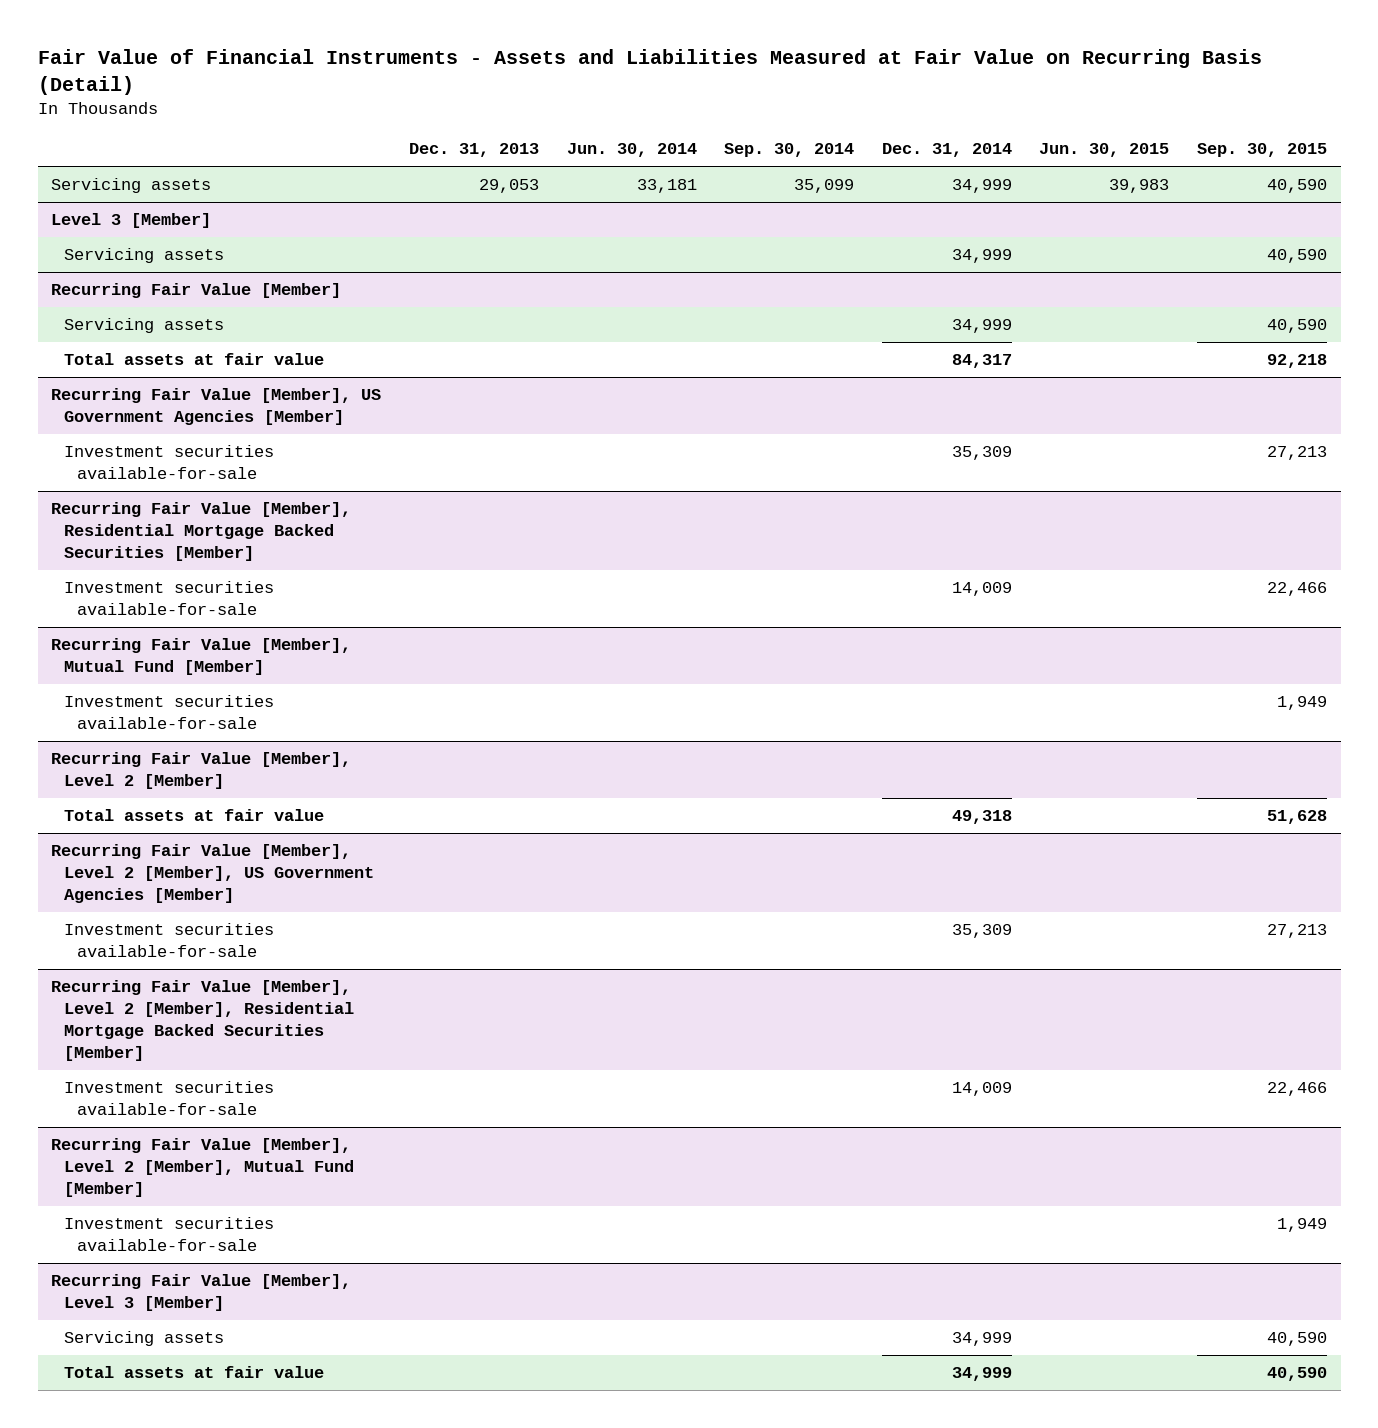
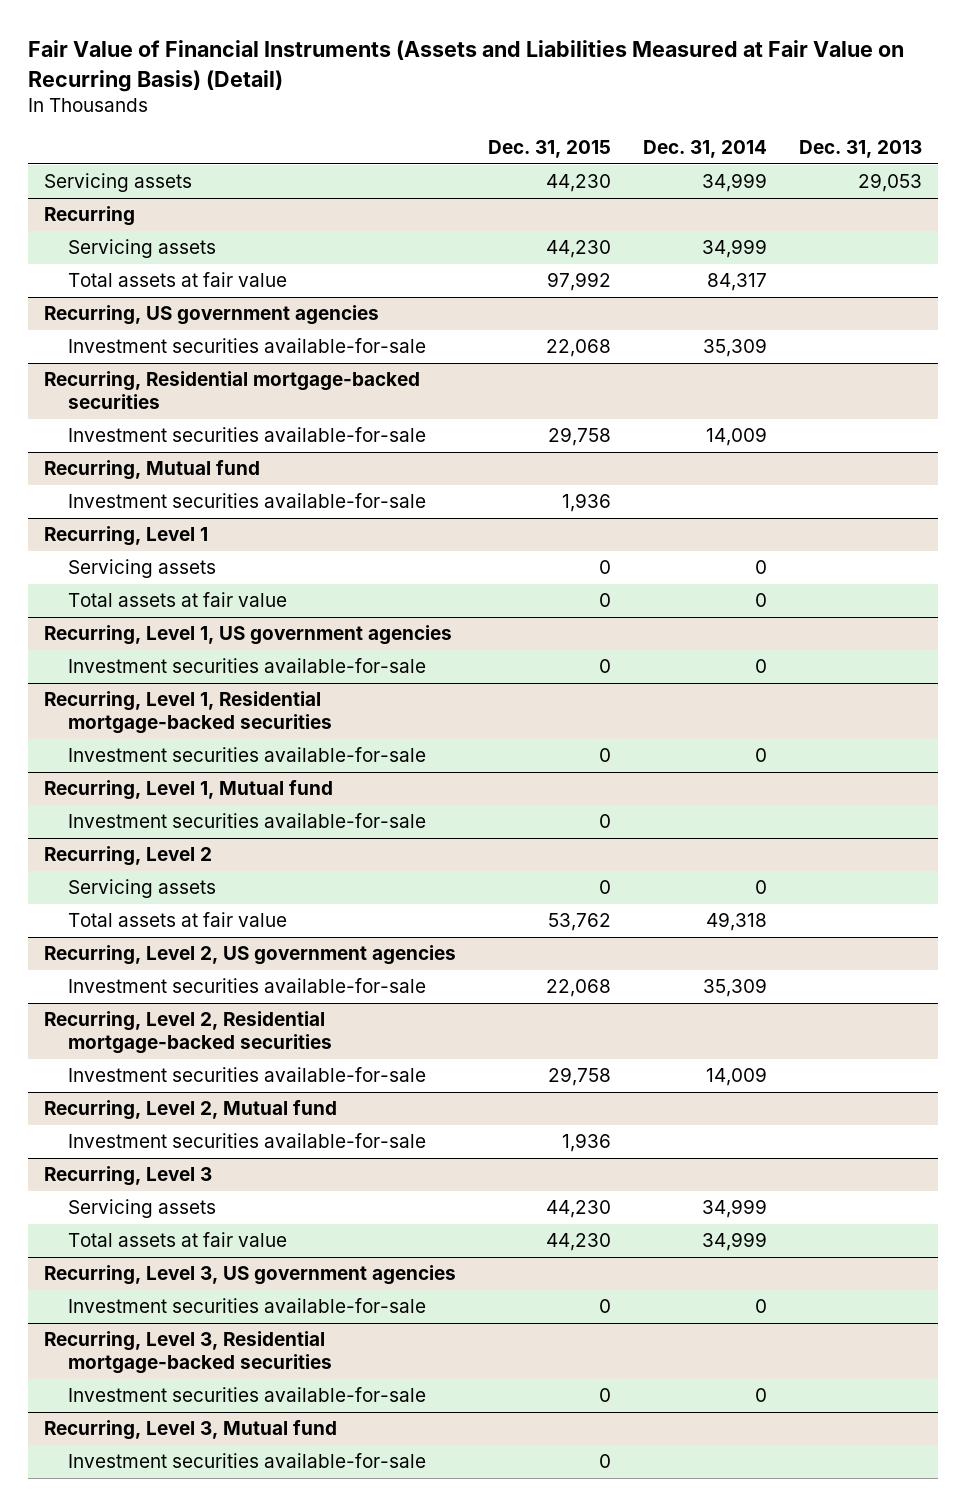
- Fair Value of Financial Instruments - Assets and Liabilities Measured at Fair Value on Recurring Basis (Detail)
+ Fair Value of Financial Instruments (Assets and Liabilities Measured at Fair Value on Recurring Basis) (Detail)
- | Dec. 31, 2013 | Jun. 30, 2014 | Sep. 30, 2014 | Dec. 31, 2014 | Jun. 30, 2015 | Sep. 30, 2015
+ | Dec. 31, 2015 | Dec. 31, 2014 | Dec. 31, 2013
- Level 3 [Member]
- Servicing assets | | | | 34,999 | | 40,590
- Recurring Fair Value [Member]
+ Recurring
- Recurring Fair Value [Member], US Government Agencies [Member]
+ Recurring, US government agencies
- Recurring Fair Value [Member], Residential Mortgage Backed Securities [Member]
+ Recurring, Residential mortgage-backed securities
- Recurring Fair Value [Member], Mutual Fund [Member]
+ Recurring, Mutual fund
- Recurring Fair Value [Member], Level 2 [Member]
+ Recurring, Level 1
+ Servicing assets | 0 | 0 |
+ Total assets at fair value | 0 | 0 |
+ Recurring, Level 1, US government agencies
+ Investment securities available-for-sale | 0 | 0 |
+ Recurring, Level 1, Residential mortgage-backed securities
+ Investment securities available-for-sale | 0 | 0 |
+ Recurring, Level 1, Mutual fund
+ Investment securities available-for-sale | 0 | |
+ Recurring, Level 2
+ Servicing assets | 0 | 0 |
- Recurring Fair Value [Member], Level 2 [Member], US Government Agencies [Member]
+ Recurring, Level 2, US government agencies
- Recurring Fair Value [Member], Level 2 [Member], Residential Mortgage Backed Securities [Member]
+ Recurring, Level 2, Residential mortgage-backed securities
- Recurring Fair Value [Member], Level 2 [Member], Mutual Fund [Member]
+ Recurring, Level 2, Mutual fund
- Recurring Fair Value [Member], Level 3 [Member]
+ Recurring, Level 3
+ Recurring, Level 3, US government agencies
+ Investment securities available-for-sale | 0 | 0 |
+ Recurring, Level 3, Residential mortgage-backed securities
+ Investment securities available-for-sale | 0 | 0 |
+ Recurring, Level 3, Mutual fund
+ Investment securities available-for-sale | 0 | |

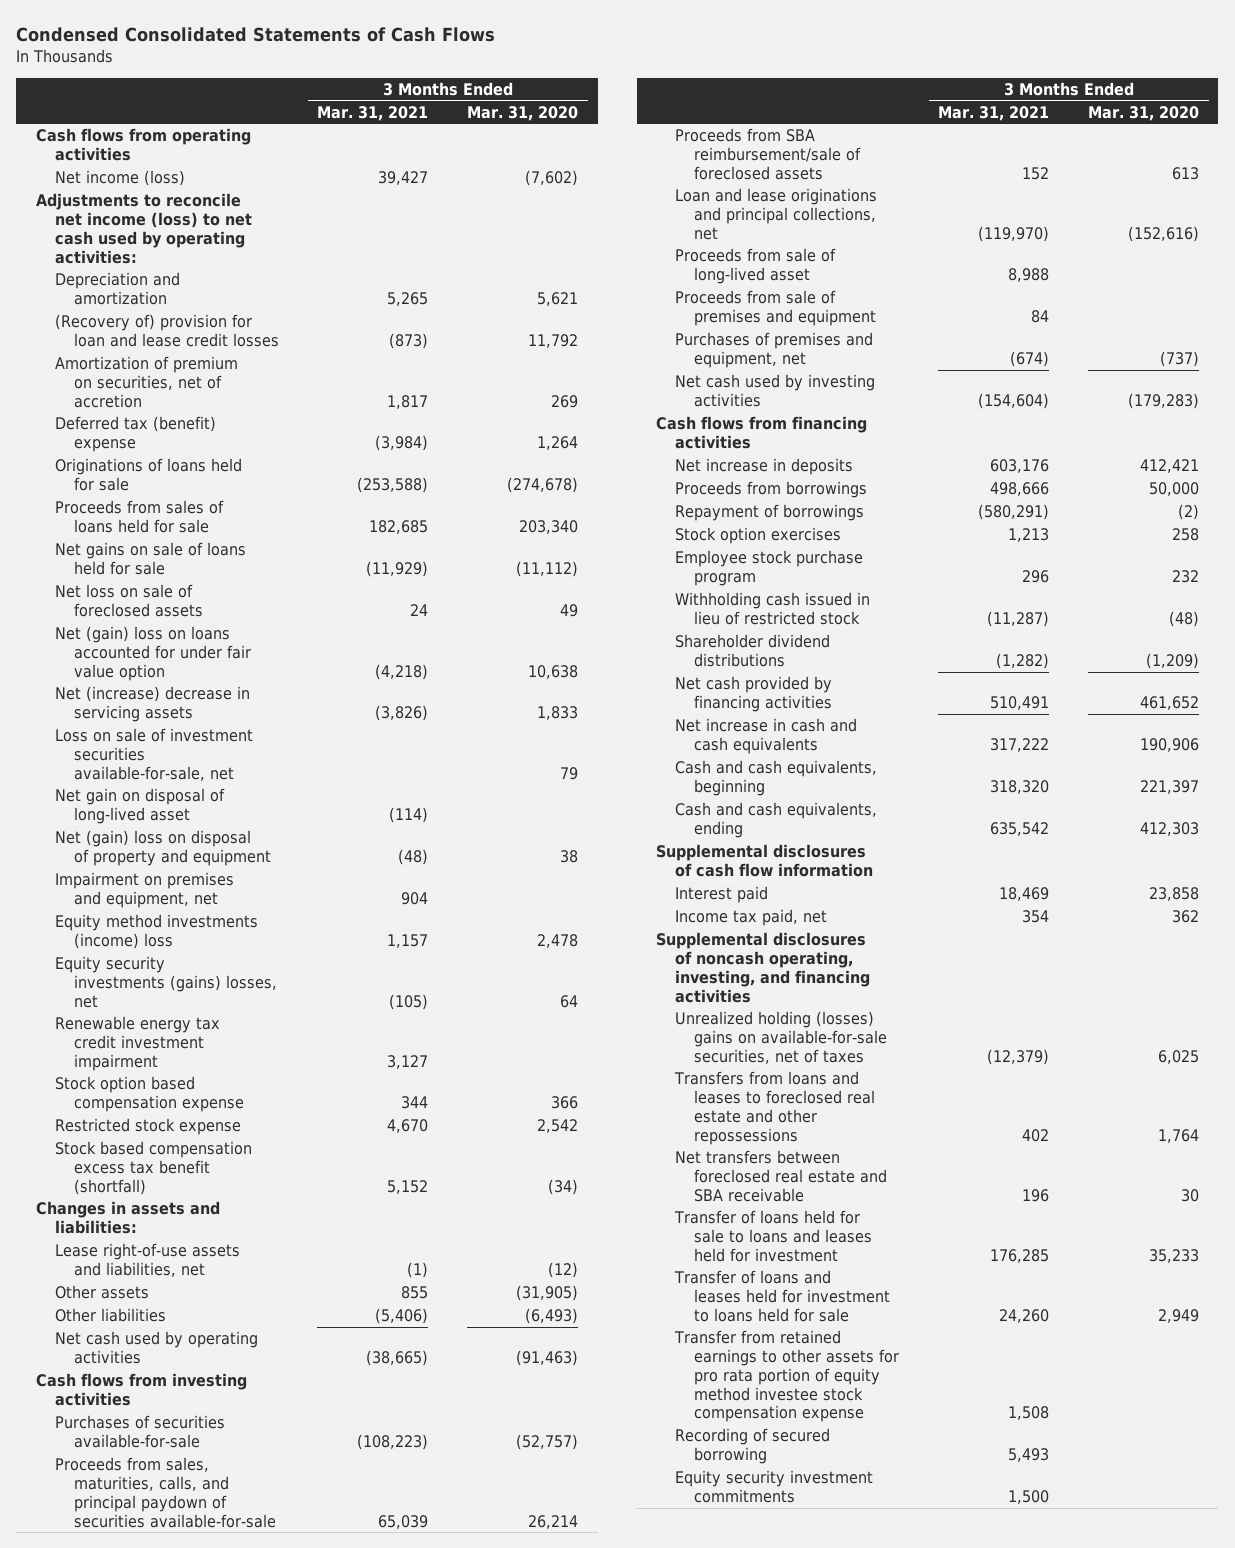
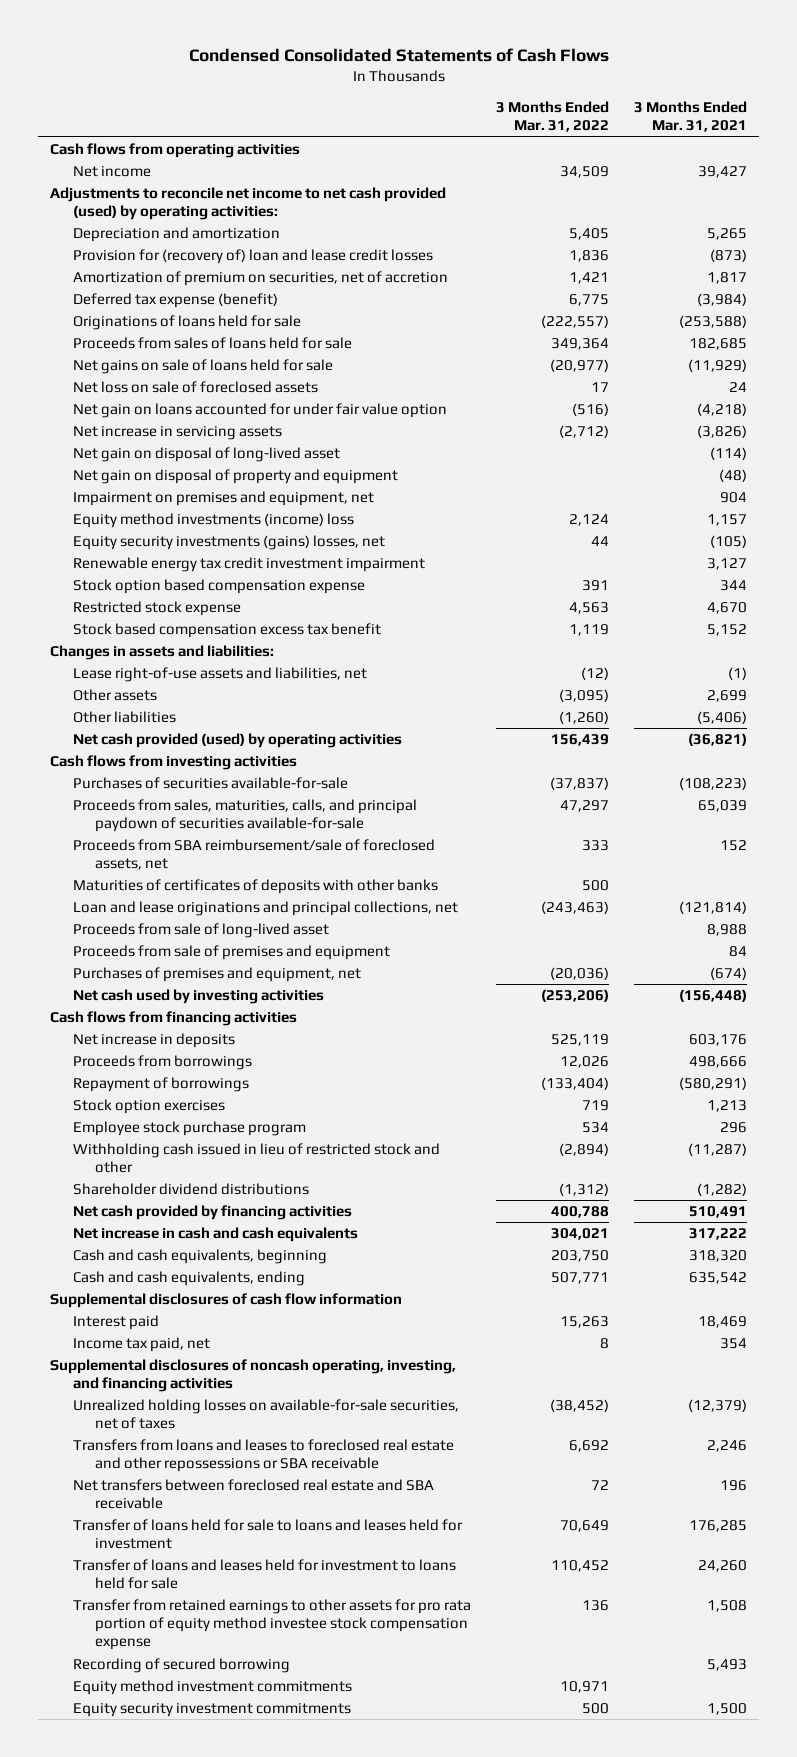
- | 3 Months Ended Mar. 31, 2021 | 3 Months Ended Mar. 31, 2020
+ | 3 Months Ended Mar. 31, 2022 | 3 Months Ended Mar. 31, 2021
- Net income (loss) | 39,427 | (7,602)
- Adjustments to reconcile net income (loss) to net cash used by operating activities:
+ Net income | 34,509 | 39,427
+ Adjustments to reconcile net income to net cash provided (used) by operating activities:
- (Recovery of) provision for loan and lease credit losses | (873) | 11,792
+ Provision for (recovery of) loan and lease credit losses | 1,836 | (873)
- Deferred tax (benefit) expense | (3,984) | 1,264
+ Deferred tax expense (benefit) | 6,775 | (3,984)
- Net (gain) loss on loans accounted for under fair value option | (4,218) | 10,638
- Net (increase) decrease in servicing assets | (3,826) | 1,833
- Loss on sale of investment securities available-for-sale, net | | 79
+ Net gain on loans accounted for under fair value option | (516) | (4,218)
+ Net increase in servicing assets | (2,712) | (3,826)
- Net (gain) loss on disposal of property and equipment | (48) | 38
+ Net gain on disposal of property and equipment | | (48)
- Stock based compensation excess tax benefit (shortfall) | 5,152 | (34)
+ Stock based compensation excess tax benefit | 1,119 | 5,152
- Other assets | 855 | (31,905)
+ Other assets | (3,095) | 2,699
- Net cash used by operating activities | (38,665) | (91,463)
+ Net cash provided (used) by operating activities | 156,439 | (36,821)
- Proceeds from SBA reimbursement/sale of foreclosed assets | 152 | 613
- Loan and lease originations and principal collections, net | (119,970) | (152,616)
+ Proceeds from SBA reimbursement/sale of foreclosed assets, net | 333 | 152
+ Maturities of certificates of deposits with other banks | 500 |
+ Loan and lease originations and principal collections, net | (243,463) | (121,814)
- Net cash used by investing activities | (154,604) | (179,283)
+ Net cash used by investing activities | (253,206) | (156,448)
- Withholding cash issued in lieu of restricted stock | (11,287) | (48)
+ Withholding cash issued in lieu of restricted stock and other | (2,894) | (11,287)
- Unrealized holding (losses) gains on available-for-sale securities, net of taxes | (12,379) | 6,025
- Transfers from loans and leases to foreclosed real estate and other repossessions | 402 | 1,764
+ Unrealized holding losses on available-for-sale securities, net of taxes | (38,452) | (12,379)
+ Transfers from loans and leases to foreclosed real estate and other repossessions or SBA receivable | 6,692 | 2,246
+ Equity method investment commitments | 10,971 |

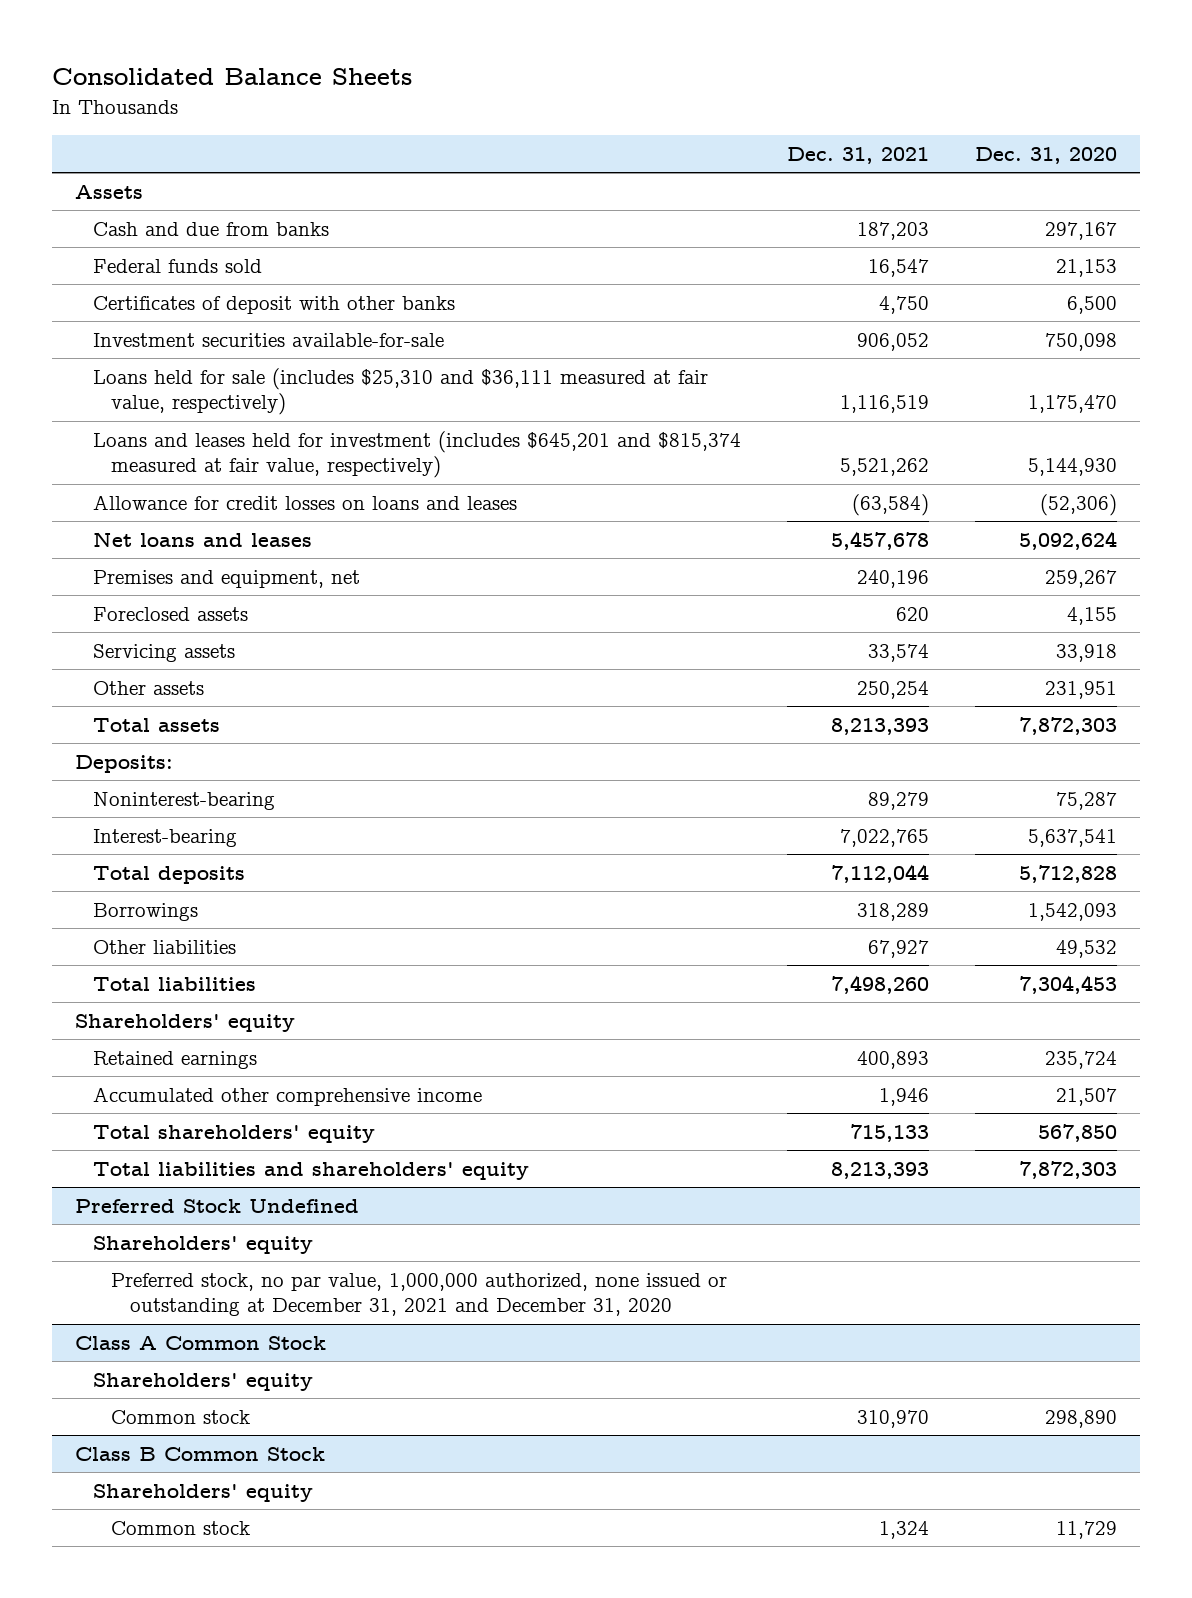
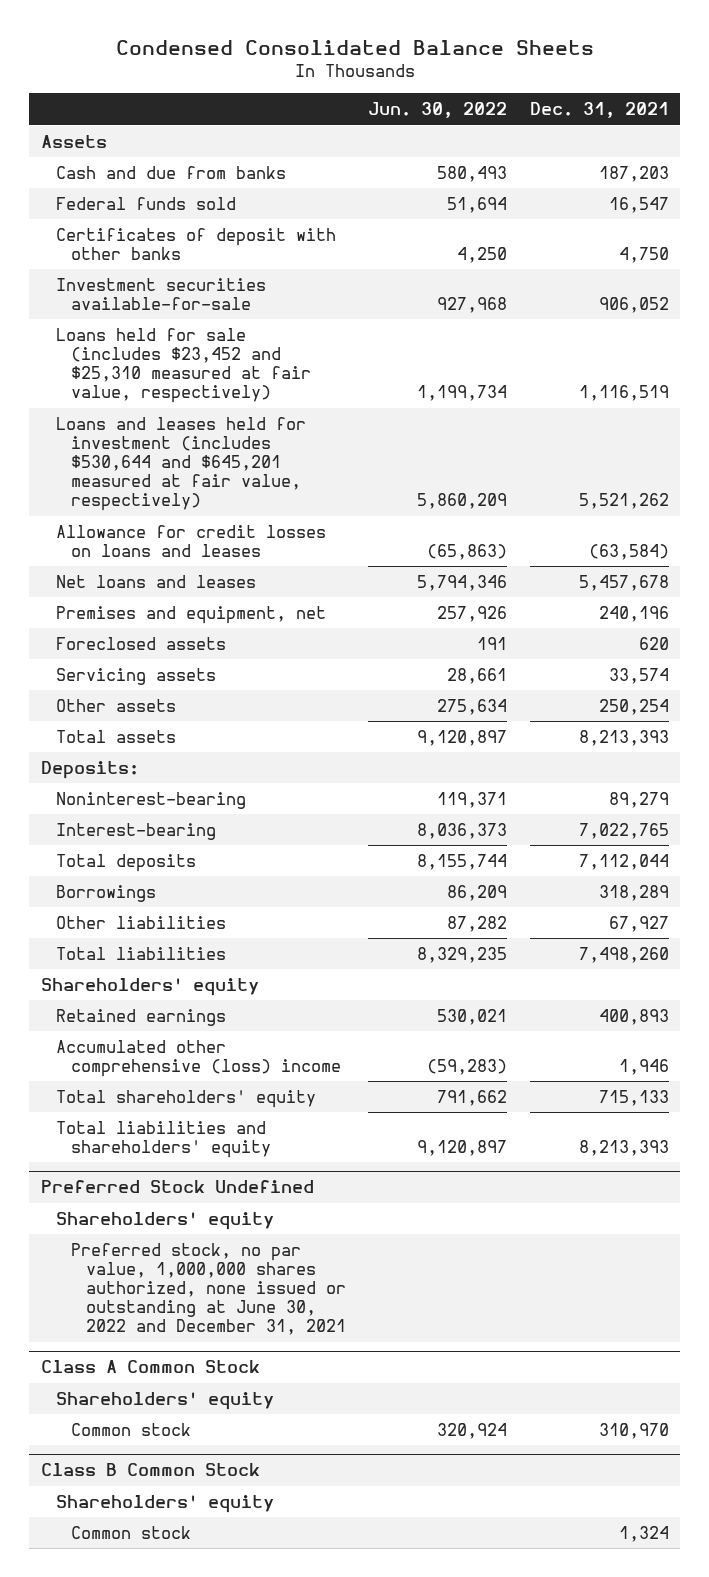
- Consolidated Balance Sheets
+ Condensed Consolidated Balance Sheets
- | Dec. 31, 2021 | Dec. 31, 2020
+ | Jun. 30, 2022 | Dec. 31, 2021
- Loans held for sale (includes $25,310 and $36,111 measured at fair value, respectively) | 1,116,519 | 1,175,470
- Loans and leases held for investment (includes $645,201 and $815,374 measured at fair value, respectively) | 5,521,262 | 5,144,930
+ Loans held for sale (includes $23,452 and $25,310 measured at fair value, respectively) | 1,199,734 | 1,116,519
+ Loans and leases held for investment (includes $530,644 and $645,201 measured at fair value, respectively) | 5,860,209 | 5,521,262
- Accumulated other comprehensive income | 1,946 | 21,507
+ Accumulated other comprehensive (loss) income | (59,283) | 1,946
@ Preferred Stock Undefined
- Preferred stock, no par value, 1,000,000 authorized, none issued or outstanding at December 31, 2021 and December 31, 2020
+ Preferred stock, no par value, 1,000,000 shares authorized, none issued or outstanding at June 30, 2022 and December 31, 2021

